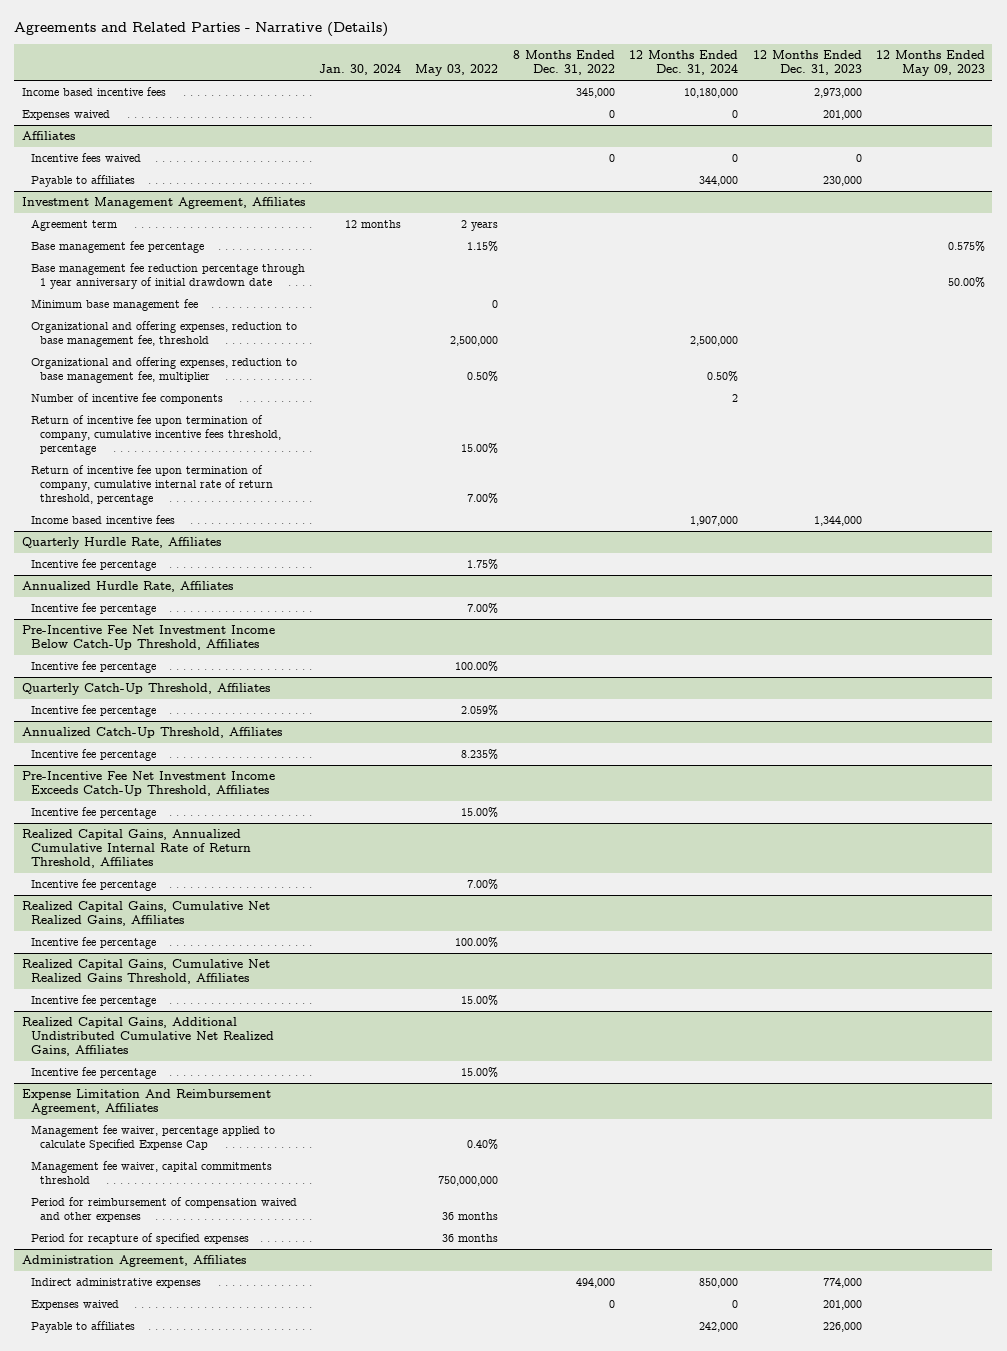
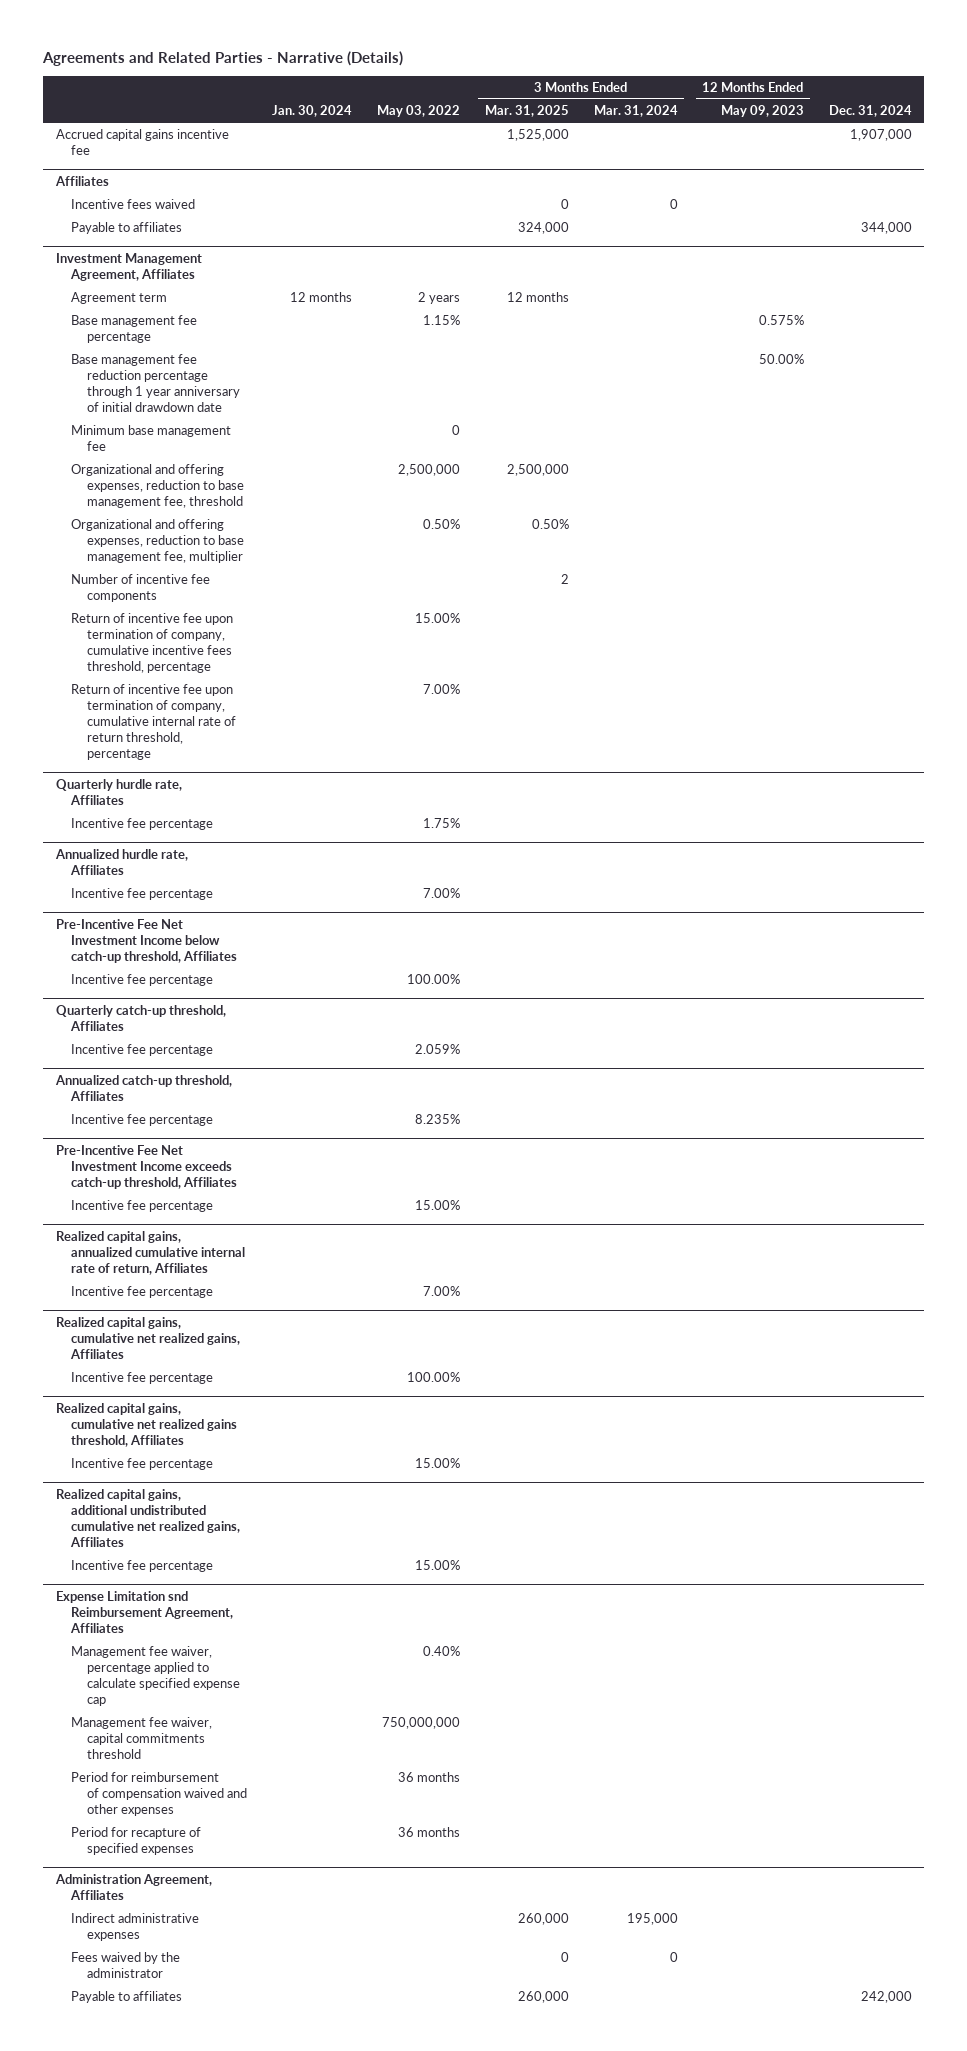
- | Jan. 30, 2024 | May 03, 2022 | 8 Months Ended Dec. 31, 2022 | 12 Months Ended Dec. 31, 2024 | 12 Months Ended Dec. 31, 2023 | 12 Months Ended May 09, 2023
+ | Jan. 30, 2024 | May 03, 2022 | 3 Months Ended Mar. 31, 2025 | 3 Months Ended Mar. 31, 2024 | 12 Months Ended May 09, 2023 | Dec. 31, 2024
- Income based incentive fees | | | 345,000 | 10,180,000 | 2,973,000 |
- Expenses waived | | | 0 | 0 | 201,000 |
+ Accrued capital gains incentive fee | | | 1,525,000 | | | 1,907,000
@ Investment Management Agreement, Affiliates
- Income based incentive fees | | | | 1,907,000 | 1,344,000 |
- Quarterly Hurdle Rate, Affiliates
+ Quarterly hurdle rate, Affiliates
- Annualized Hurdle Rate, Affiliates
+ Annualized hurdle rate, Affiliates
- Pre-Incentive Fee Net Investment Income Below Catch-Up Threshold, Affiliates
+ Pre-Incentive Fee Net Investment Income below catch-up threshold, Affiliates
- Quarterly Catch-Up Threshold, Affiliates
+ Quarterly catch-up threshold, Affiliates
- Annualized Catch-Up Threshold, Affiliates
+ Annualized catch-up threshold, Affiliates
- Pre-Incentive Fee Net Investment Income Exceeds Catch-Up Threshold, Affiliates
+ Pre-Incentive Fee Net Investment Income exceeds catch-up threshold, Affiliates
- Realized Capital Gains, Annualized Cumulative Internal Rate of Return Threshold, Affiliates
+ Realized capital gains, annualized cumulative internal rate of return, Affiliates
- Realized Capital Gains, Cumulative Net Realized Gains, Affiliates
+ Realized capital gains, cumulative net realized gains, Affiliates
- Realized Capital Gains, Cumulative Net Realized Gains Threshold, Affiliates
+ Realized capital gains, cumulative net realized gains threshold, Affiliates
- Realized Capital Gains, Additional Undistributed Cumulative Net Realized Gains, Affiliates
+ Realized capital gains, additional undistributed cumulative net realized gains, Affiliates
- Expense Limitation And Reimbursement Agreement, Affiliates
- Management fee waiver, percentage applied to calculate Specified Expense Cap | | 0.40% | | | |
+ Expense Limitation snd Reimbursement Agreement, Affiliates
+ Management fee waiver, percentage applied to calculate specified expense cap | | 0.40% | | | |
@ Administration Agreement, Affiliates
- Expenses waived | | | 0 | 0 | 201,000 |
+ Fees waived by the administrator | | | 0 | 0 | |

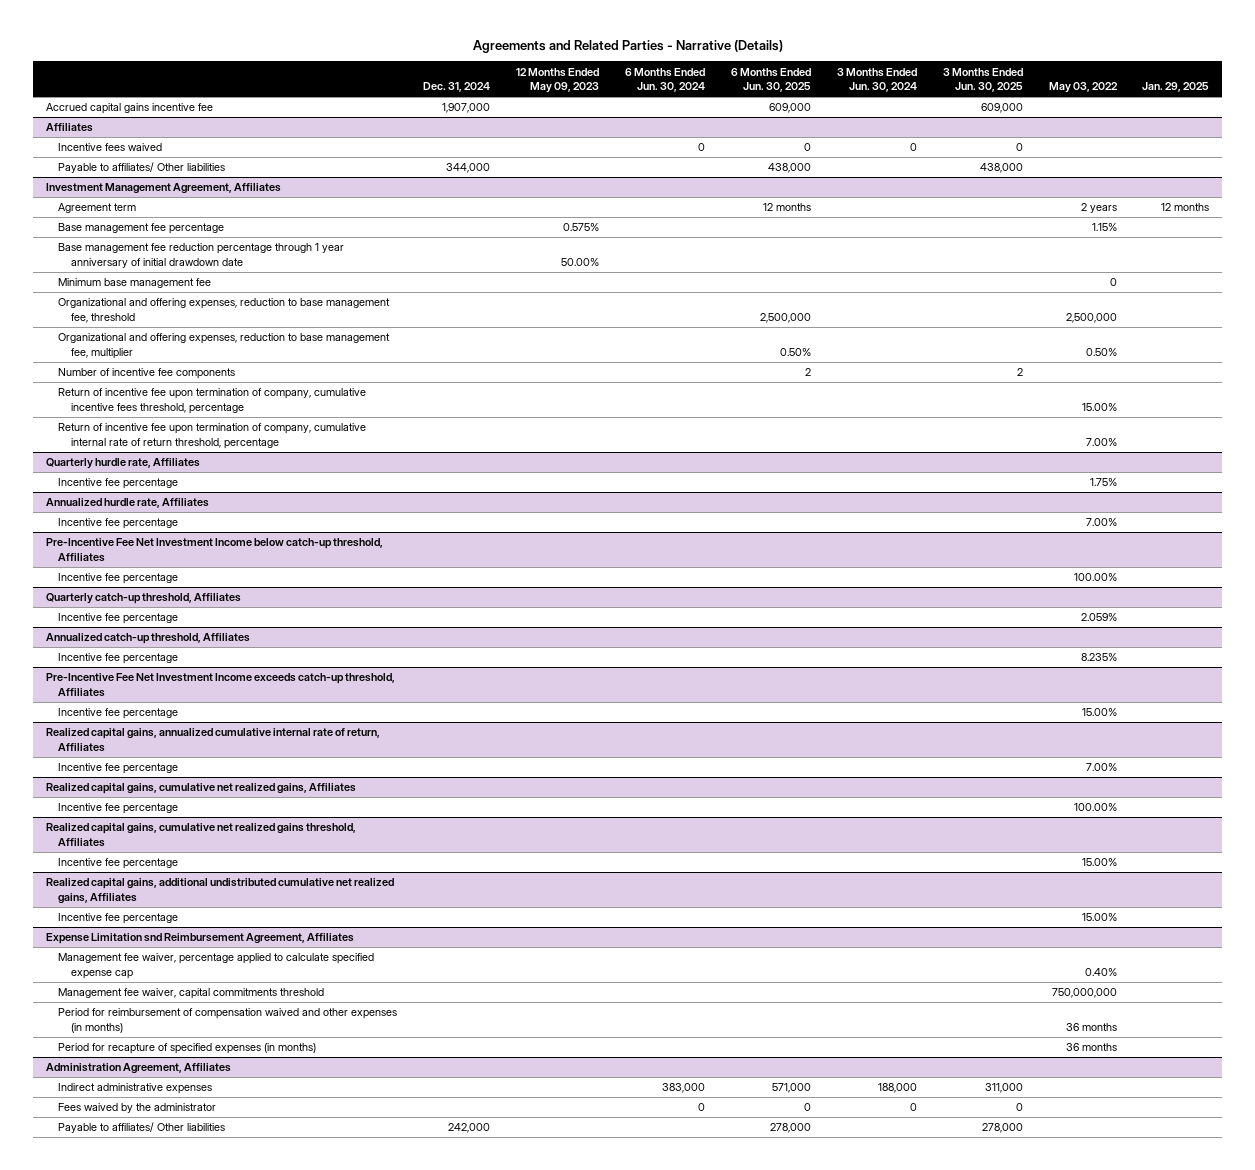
- | Jan. 30, 2024 | May 03, 2022 | 3 Months Ended Mar. 31, 2025 | 3 Months Ended Mar. 31, 2024 | 12 Months Ended May 09, 2023 | Dec. 31, 2024
+ | Dec. 31, 2024 | 12 Months Ended May 09, 2023 | 6 Months Ended Jun. 30, 2024 | 6 Months Ended Jun. 30, 2025 | 3 Months Ended Jun. 30, 2024 | 3 Months Ended Jun. 30, 2025 | May 03, 2022 | Jan. 29, 2025
@ Affiliates
- Payable to affiliates | | | 324,000 | | | 344,000
+ Payable to affiliates/ Other liabilities | 344,000 | | | 438,000 | | 438,000 | |
@ Expense Limitation snd Reimbursement Agreement, Affiliates
- Period for reimbursement of compensation waived and other expenses | | 36 months | | | |
- Period for recapture of specified expenses | | 36 months | | | |
+ Period for reimbursement of compensation waived and other expenses (in months) | | | | | | | 36 months |
+ Period for recapture of specified expenses (in months) | | | | | | | 36 months |
@ Administration Agreement, Affiliates
- Payable to affiliates | | | 260,000 | | | 242,000
+ Payable to affiliates/ Other liabilities | 242,000 | | | 278,000 | | 278,000 | |

